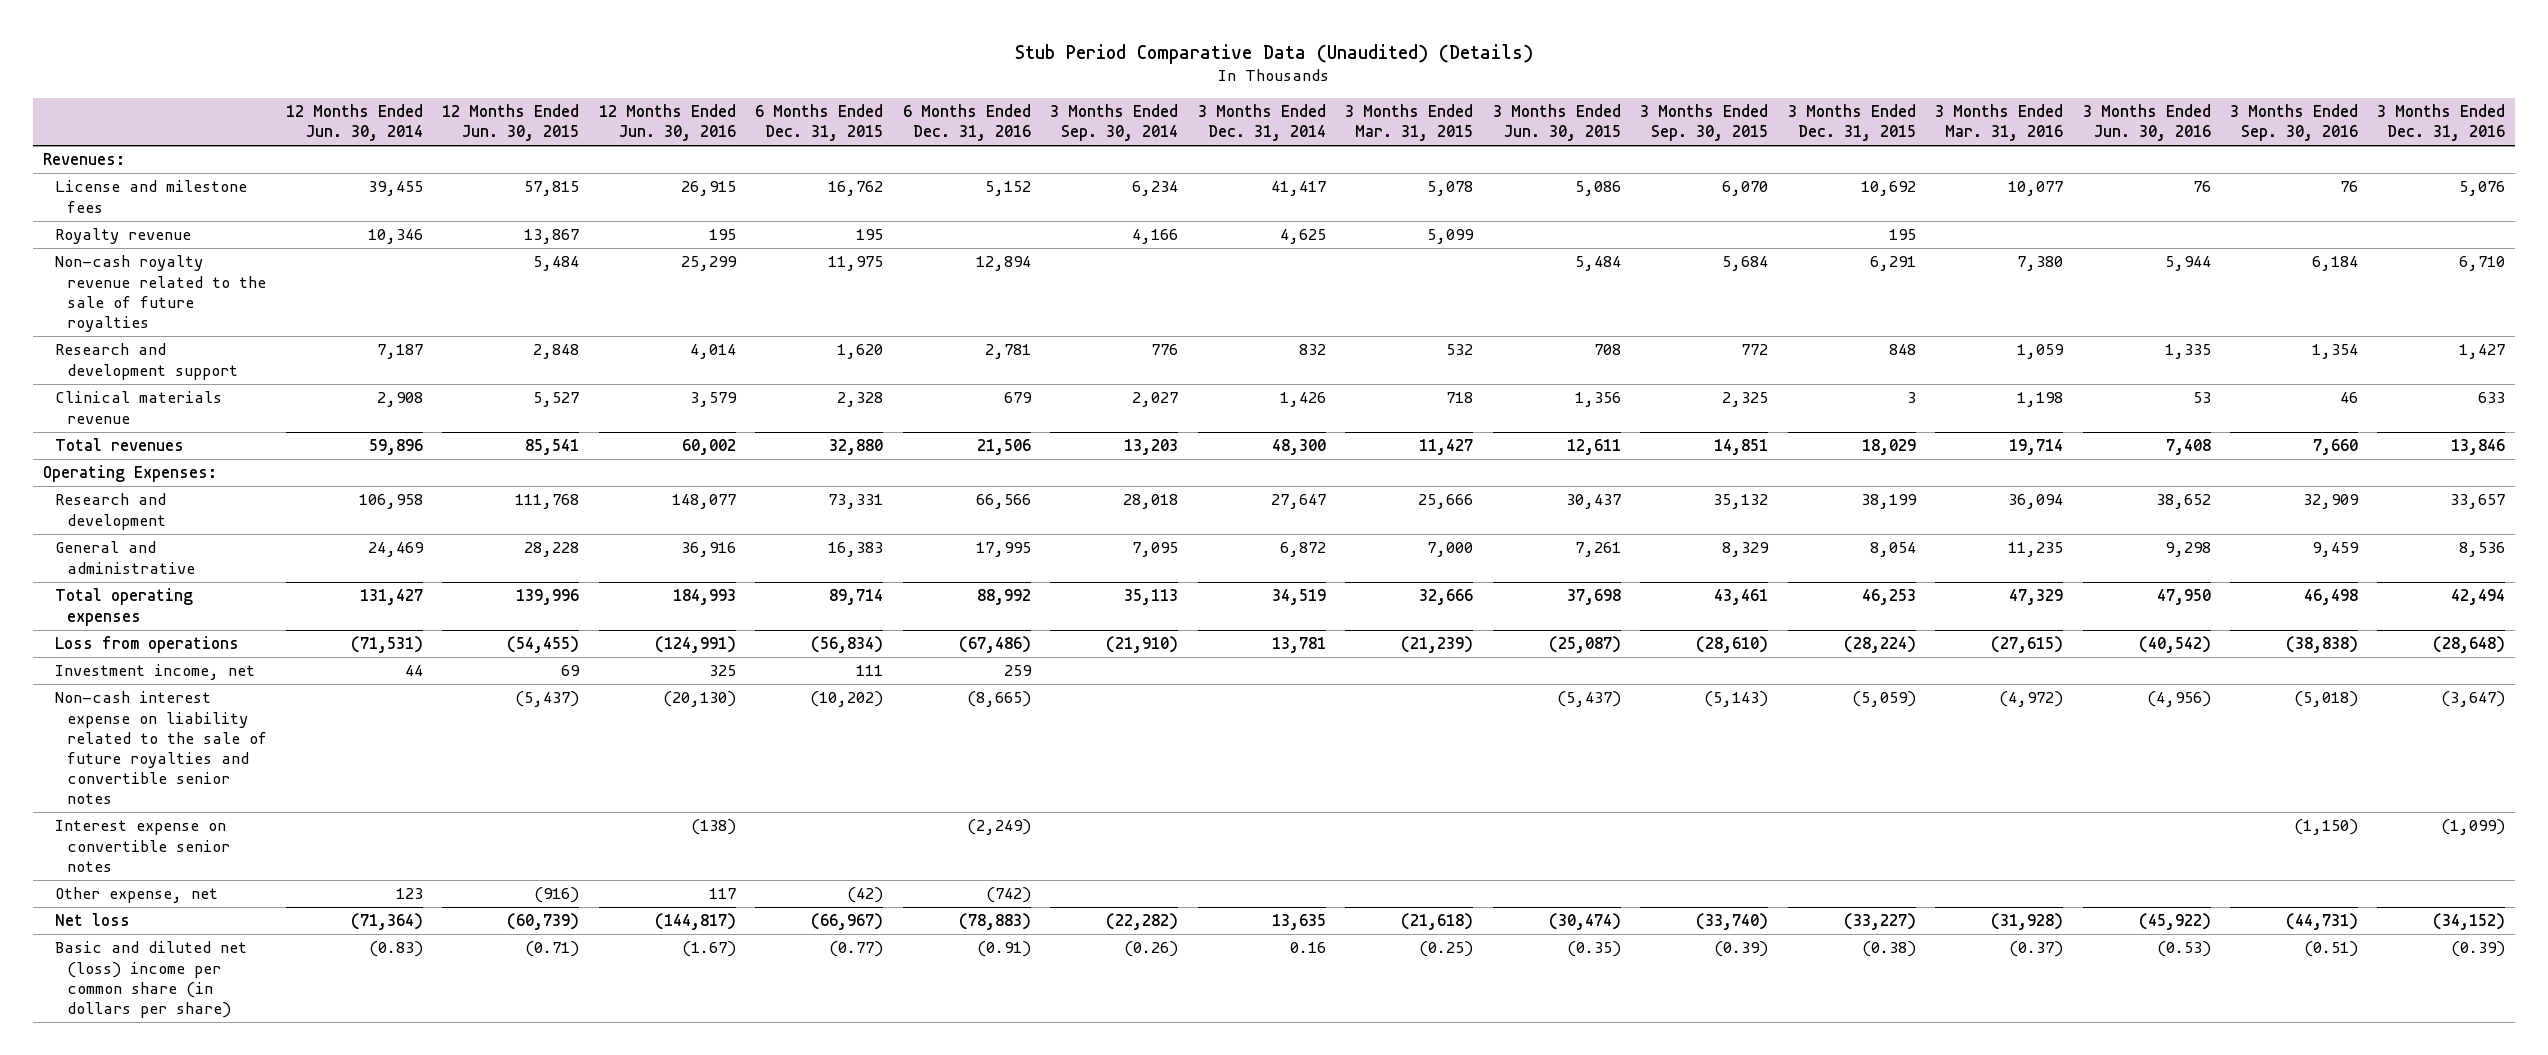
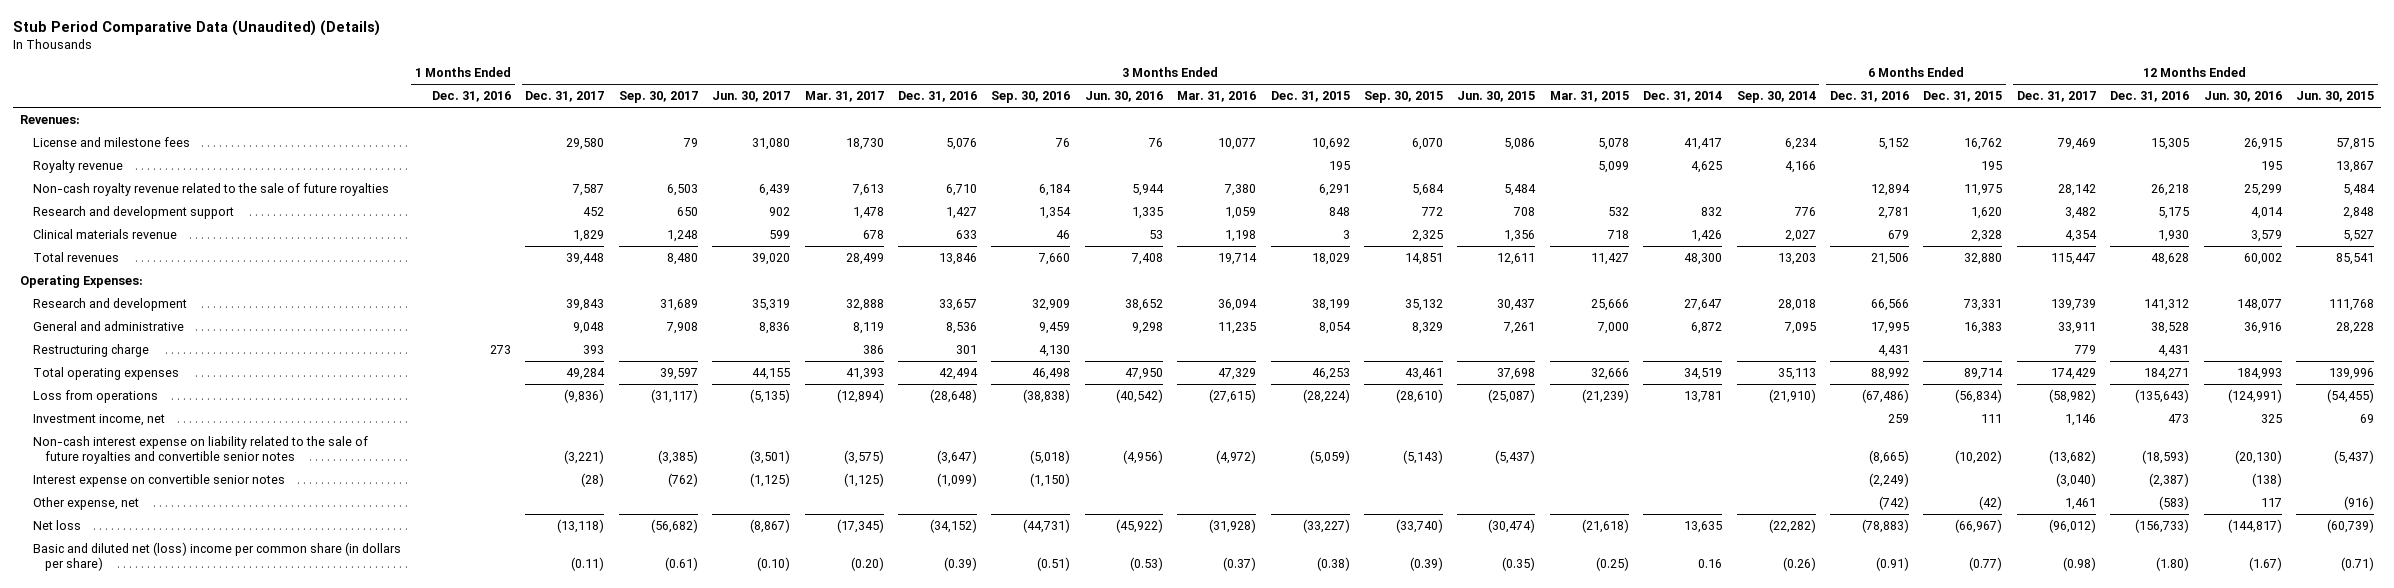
- | 12 Months Ended Jun. 30, 2014 | 12 Months Ended Jun. 30, 2015 | 12 Months Ended Jun. 30, 2016 | 6 Months Ended Dec. 31, 2015 | 6 Months Ended Dec. 31, 2016 | 3 Months Ended Sep. 30, 2014 | 3 Months Ended Dec. 31, 2014 | 3 Months Ended Mar. 31, 2015 | 3 Months Ended Jun. 30, 2015 | 3 Months Ended Sep. 30, 2015 | 3 Months Ended Dec. 31, 2015 | 3 Months Ended Mar. 31, 2016 | 3 Months Ended Jun. 30, 2016 | 3 Months Ended Sep. 30, 2016 | 3 Months Ended Dec. 31, 2016
+ | 1 Months Ended Dec. 31, 2016 | 3 Months Ended Dec. 31, 2017 | 3 Months Ended Sep. 30, 2017 | 3 Months Ended Jun. 30, 2017 | 3 Months Ended Mar. 31, 2017 | 3 Months Ended Dec. 31, 2016 | 3 Months Ended Sep. 30, 2016 | 3 Months Ended Jun. 30, 2016 | 3 Months Ended Mar. 31, 2016 | 3 Months Ended Dec. 31, 2015 | 3 Months Ended Sep. 30, 2015 | 3 Months Ended Jun. 30, 2015 | 3 Months Ended Mar. 31, 2015 | 3 Months Ended Dec. 31, 2014 | 3 Months Ended Sep. 30, 2014 | 6 Months Ended Dec. 31, 2016 | 6 Months Ended Dec. 31, 2015 | 12 Months Ended Dec. 31, 2017 | 12 Months Ended Dec. 31, 2016 | 12 Months Ended Jun. 30, 2016 | 12 Months Ended Jun. 30, 2015
+ Restructuring charge | 273 | 393 | | | 386 | 301 | 4,130 | | | | | | | | | 4,431 | | 779 | 4,431 | |

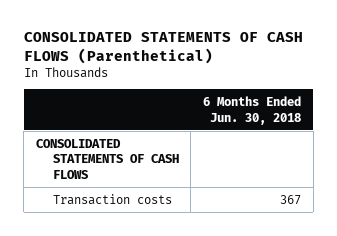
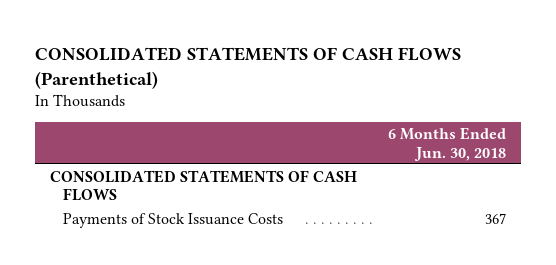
- Transaction costs | 367
+ Payments of Stock Issuance Costs | 367

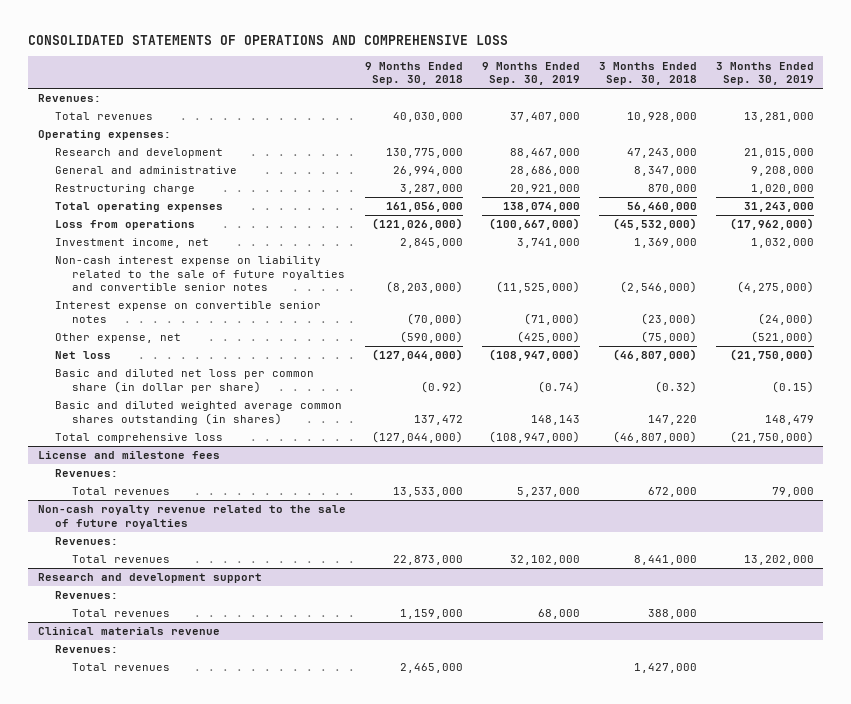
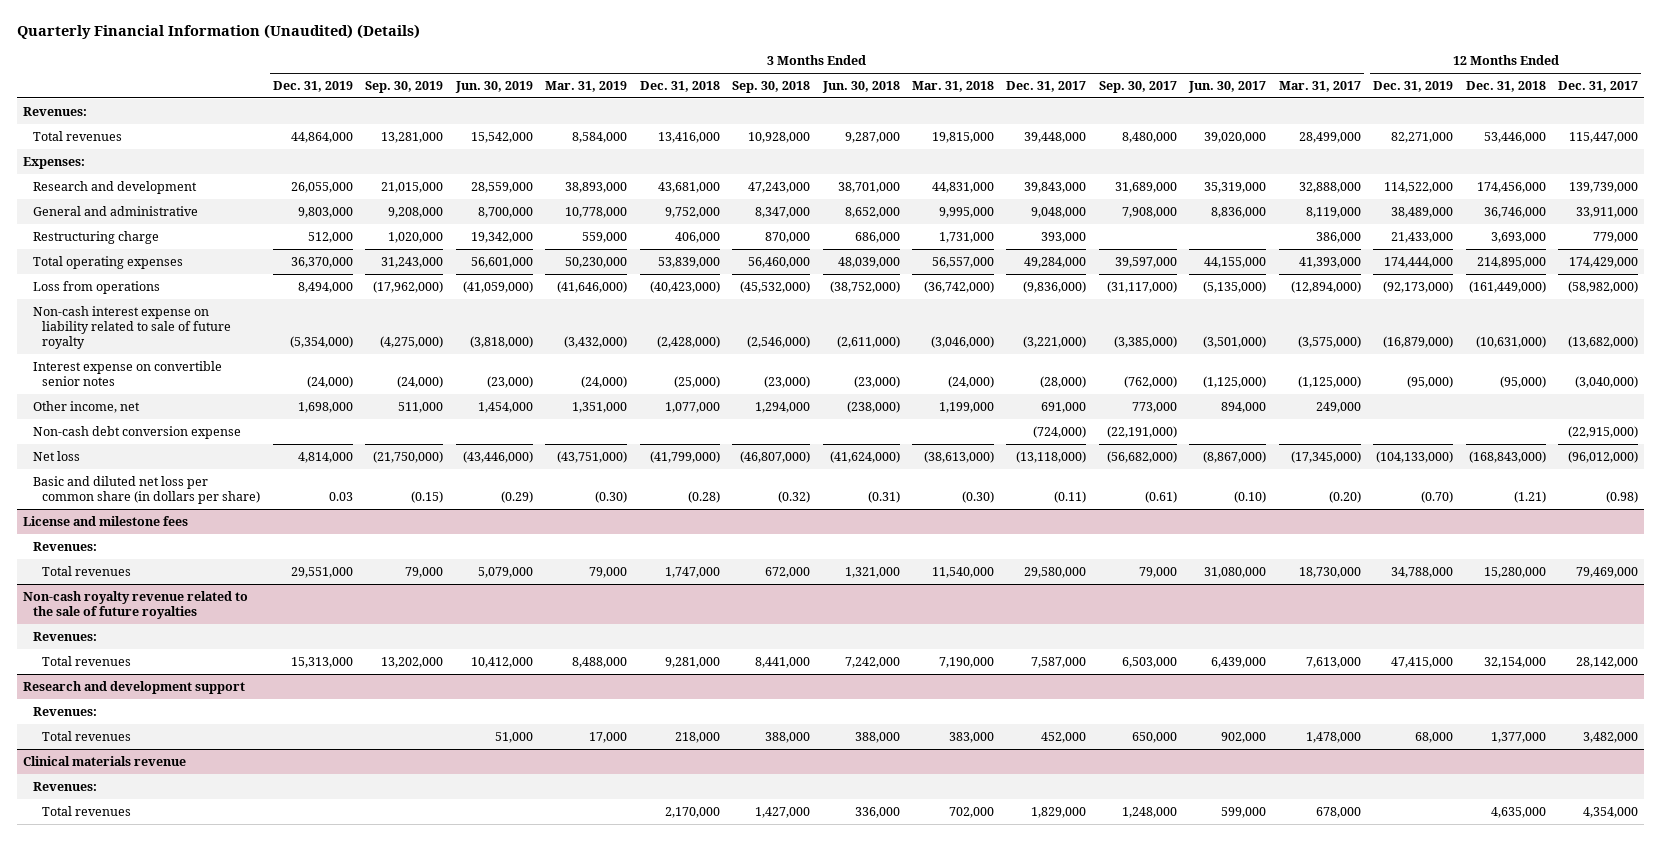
- CONSOLIDATED STATEMENTS OF OPERATIONS AND COMPREHENSIVE LOSS
+ Quarterly Financial Information (Unaudited) (Details)
- | 9 Months Ended Sep. 30, 2018 | 9 Months Ended Sep. 30, 2019 | 3 Months Ended Sep. 30, 2018 | 3 Months Ended Sep. 30, 2019
+ | 3 Months Ended Dec. 31, 2019 | 3 Months Ended Sep. 30, 2019 | 3 Months Ended Jun. 30, 2019 | 3 Months Ended Mar. 31, 2019 | 3 Months Ended Dec. 31, 2018 | 3 Months Ended Sep. 30, 2018 | 3 Months Ended Jun. 30, 2018 | 3 Months Ended Mar. 31, 2018 | 3 Months Ended Dec. 31, 2017 | 3 Months Ended Sep. 30, 2017 | 3 Months Ended Jun. 30, 2017 | 3 Months Ended Mar. 31, 2017 | 12 Months Ended Dec. 31, 2019 | 12 Months Ended Dec. 31, 2018 | 12 Months Ended Dec. 31, 2017
- Operating expenses:
+ Expenses:
- Investment income, net | 2,845,000 | 3,741,000 | 1,369,000 | 1,032,000
- Non-cash interest expense on liability related to the sale of future royalties and convertible senior notes | (8,203,000) | (11,525,000) | (2,546,000) | (4,275,000)
+ Non-cash interest expense on liability related to sale of future royalty | (5,354,000) | (4,275,000) | (3,818,000) | (3,432,000) | (2,428,000) | (2,546,000) | (2,611,000) | (3,046,000) | (3,221,000) | (3,385,000) | (3,501,000) | (3,575,000) | (16,879,000) | (10,631,000) | (13,682,000)
- Other expense, net | (590,000) | (425,000) | (75,000) | (521,000)
+ Other income, net | 1,698,000 | 511,000 | 1,454,000 | 1,351,000 | 1,077,000 | 1,294,000 | (238,000) | 1,199,000 | 691,000 | 773,000 | 894,000 | 249,000 | | |
+ Non-cash debt conversion expense | | | | | | | | | (724,000) | (22,191,000) | | | | | (22,915,000)
- Basic and diluted net loss per common share (in dollar per share) | (0.92) | (0.74) | (0.32) | (0.15)
- Basic and diluted weighted average common shares outstanding (in shares) | 137,472 | 148,143 | 147,220 | 148,479
- Total comprehensive loss | (127,044,000) | (108,947,000) | (46,807,000) | (21,750,000)
+ Basic and diluted net loss per common share (in dollars per share) | 0.03 | (0.15) | (0.29) | (0.30) | (0.28) | (0.32) | (0.31) | (0.30) | (0.11) | (0.61) | (0.10) | (0.20) | (0.70) | (1.21) | (0.98)

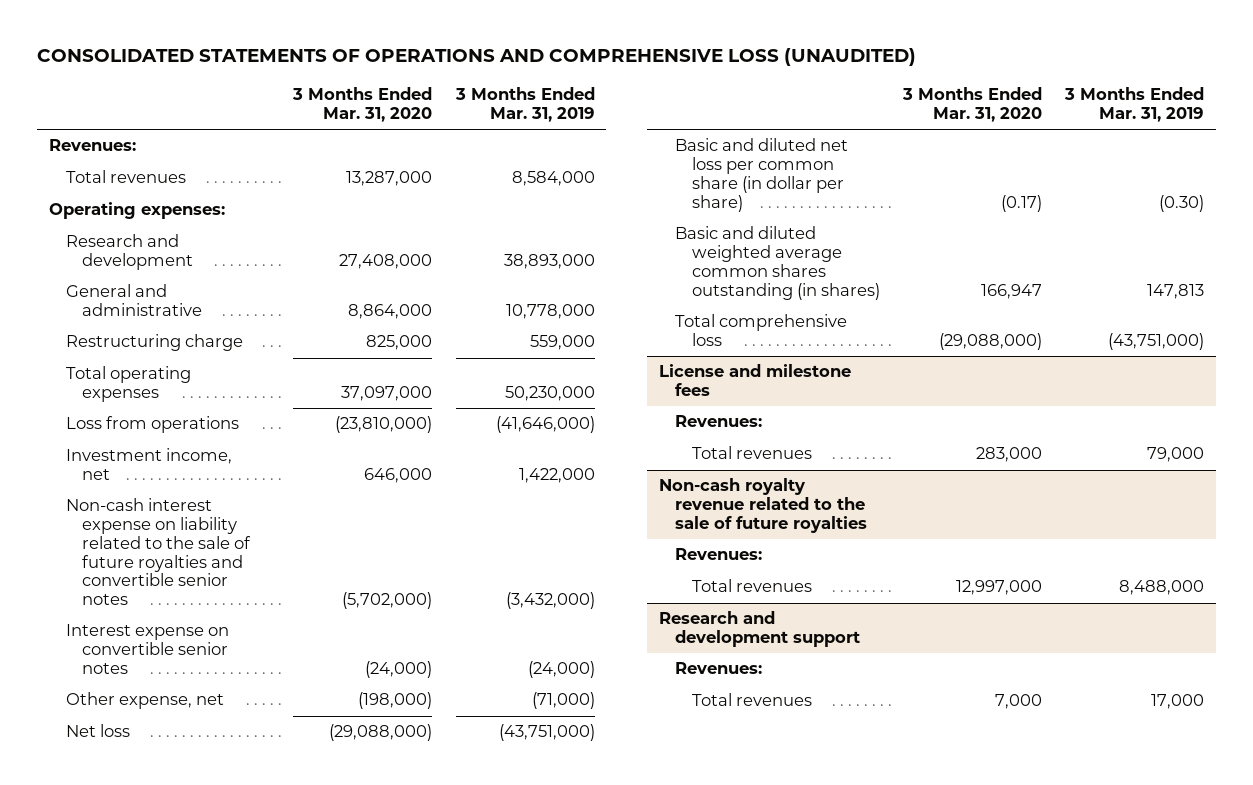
- Quarterly Financial Information (Unaudited) (Details)
+ CONSOLIDATED STATEMENTS OF OPERATIONS AND COMPREHENSIVE LOSS (UNAUDITED)
- | 3 Months Ended Dec. 31, 2019 | 3 Months Ended Sep. 30, 2019 | 3 Months Ended Jun. 30, 2019 | 3 Months Ended Mar. 31, 2019 | 3 Months Ended Dec. 31, 2018 | 3 Months Ended Sep. 30, 2018 | 3 Months Ended Jun. 30, 2018 | 3 Months Ended Mar. 31, 2018 | 3 Months Ended Dec. 31, 2017 | 3 Months Ended Sep. 30, 2017 | 3 Months Ended Jun. 30, 2017 | 3 Months Ended Mar. 31, 2017 | 12 Months Ended Dec. 31, 2019 | 12 Months Ended Dec. 31, 2018 | 12 Months Ended Dec. 31, 2017
+ | 3 Months Ended Mar. 31, 2020 | 3 Months Ended Mar. 31, 2019
- Expenses:
+ Operating expenses:
- Non-cash interest expense on liability related to sale of future royalty | (5,354,000) | (4,275,000) | (3,818,000) | (3,432,000) | (2,428,000) | (2,546,000) | (2,611,000) | (3,046,000) | (3,221,000) | (3,385,000) | (3,501,000) | (3,575,000) | (16,879,000) | (10,631,000) | (13,682,000)
+ Investment income, net | 646,000 | 1,422,000
+ Non-cash interest expense on liability related to the sale of future royalties and convertible senior notes | (5,702,000) | (3,432,000)
- Other income, net | 1,698,000 | 511,000 | 1,454,000 | 1,351,000 | 1,077,000 | 1,294,000 | (238,000) | 1,199,000 | 691,000 | 773,000 | 894,000 | 249,000 | | |
- Non-cash debt conversion expense | | | | | | | | | (724,000) | (22,191,000) | | | | | (22,915,000)
+ Other expense, net | (198,000) | (71,000)
- Basic and diluted net loss per common share (in dollars per share) | 0.03 | (0.15) | (0.29) | (0.30) | (0.28) | (0.32) | (0.31) | (0.30) | (0.11) | (0.61) | (0.10) | (0.20) | (0.70) | (1.21) | (0.98)
+ Basic and diluted net loss per common share (in dollar per share) | (0.17) | (0.30)
+ Basic and diluted weighted average common shares outstanding (in shares) | 166,947 | 147,813
+ Total comprehensive loss | (29,088,000) | (43,751,000)
- Clinical materials revenue
- Revenues:
- Total revenues | | | | | 2,170,000 | 1,427,000 | 336,000 | 702,000 | 1,829,000 | 1,248,000 | 599,000 | 678,000 | | 4,635,000 | 4,354,000

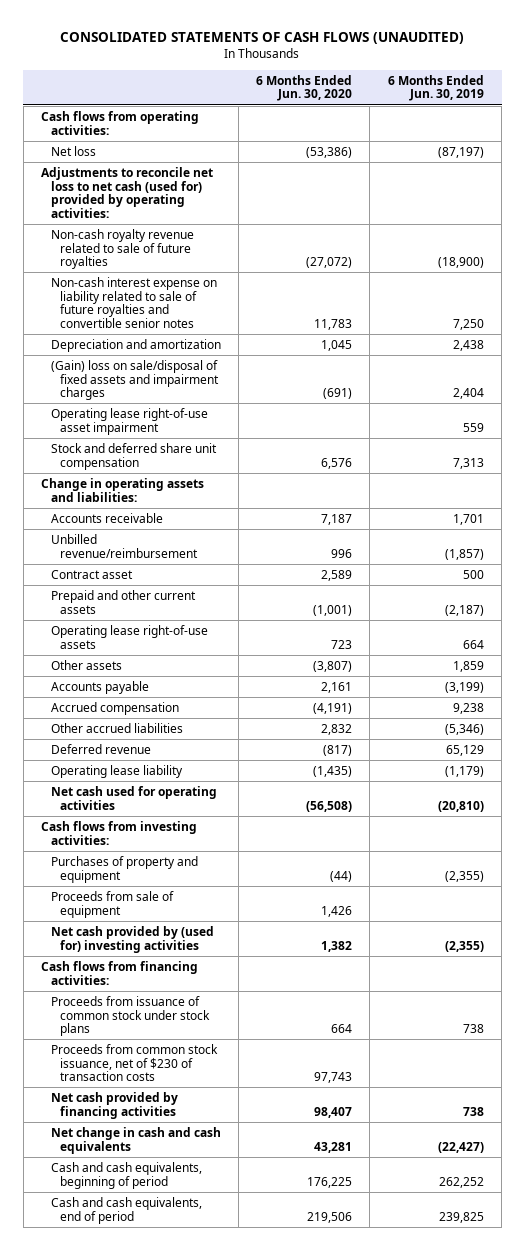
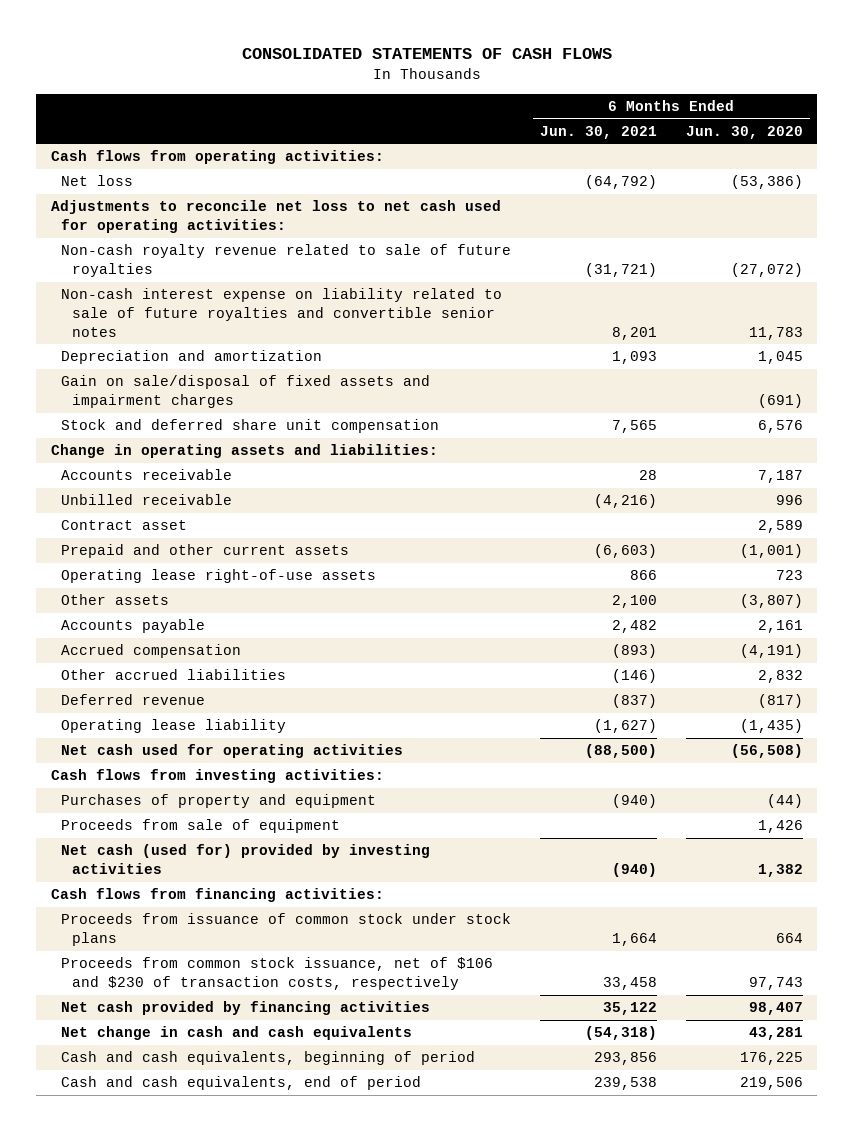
- CONSOLIDATED STATEMENTS OF CASH FLOWS (UNAUDITED)
+ CONSOLIDATED STATEMENTS OF CASH FLOWS
- | 6 Months Ended Jun. 30, 2020 | 6 Months Ended Jun. 30, 2019
+ | 6 Months Ended Jun. 30, 2021 | 6 Months Ended Jun. 30, 2020
- Adjustments to reconcile net loss to net cash (used for) provided by operating activities:
+ Adjustments to reconcile net loss to net cash used for operating activities:
- (Gain) loss on sale/disposal of fixed assets and impairment charges | (691) | 2,404
- Operating lease right-of-use asset impairment | | 559
+ Gain on sale/disposal of fixed assets and impairment charges | | (691)
- Unbilled revenue/reimbursement | 996 | (1,857)
+ Unbilled receivable | (4,216) | 996
- Net cash provided by (used for) investing activities | 1,382 | (2,355)
+ Net cash (used for) provided by investing activities | (940) | 1,382
- Proceeds from common stock issuance, net of $230 of transaction costs | 97,743 |
+ Proceeds from common stock issuance, net of $106 and $230 of transaction costs, respectively | 33,458 | 97,743

